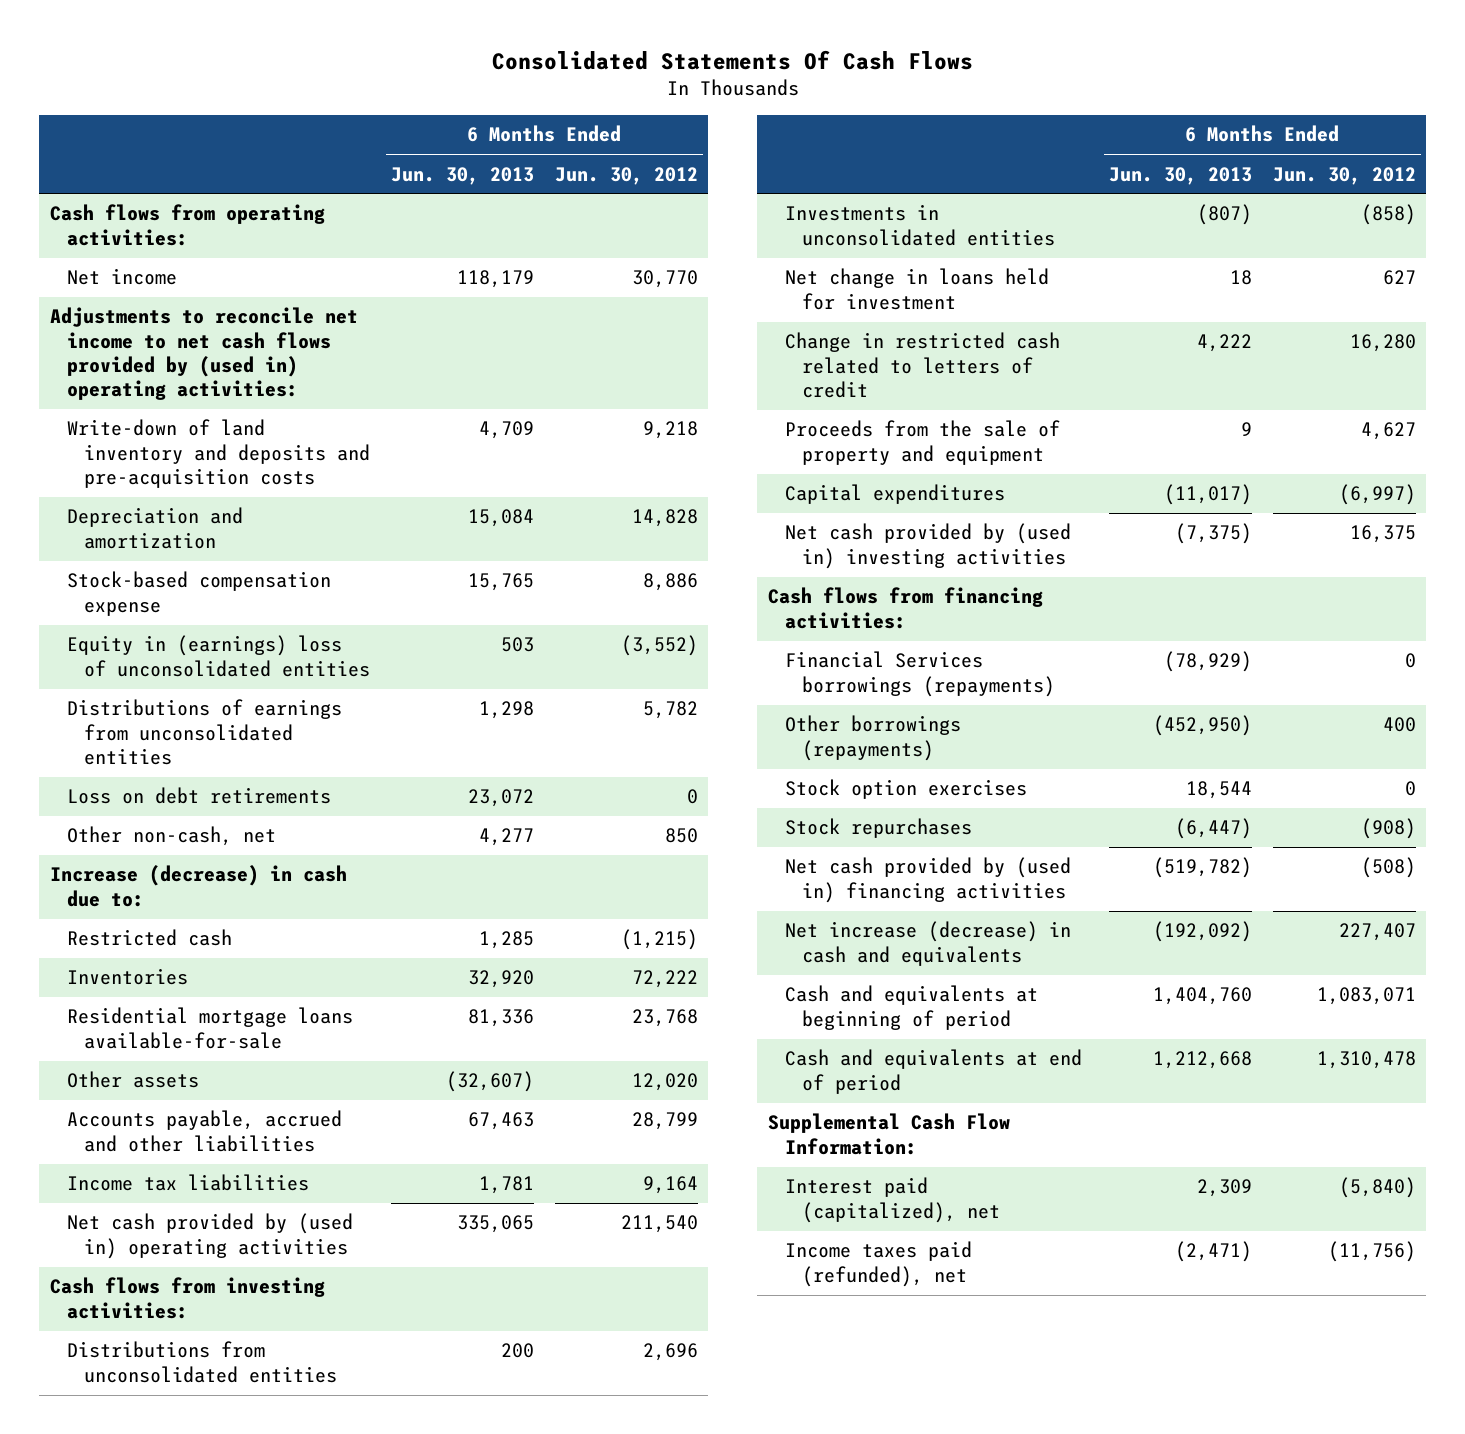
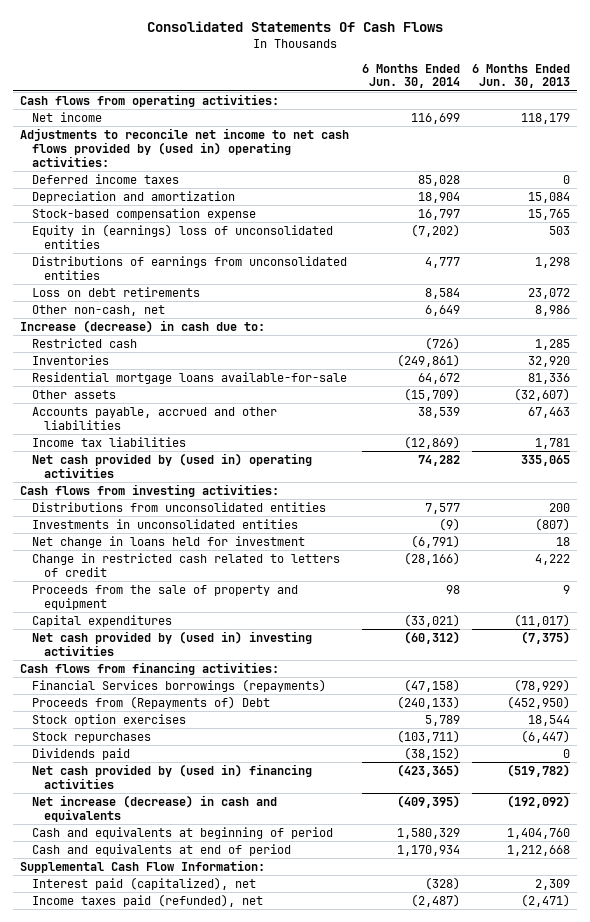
- | 6 Months Ended Jun. 30, 2013 | 6 Months Ended Jun. 30, 2012
+ | 6 Months Ended Jun. 30, 2014 | 6 Months Ended Jun. 30, 2013
- Write-down of land inventory and deposits and pre-acquisition costs | 4,709 | 9,218
+ Deferred income taxes | 85,028 | 0
- Other non-cash, net | 4,277 | 850
+ Other non-cash, net | 6,649 | 8,986
- Other borrowings (repayments) | (452,950) | 400
+ Proceeds from (Repayments of) Debt | (240,133) | (452,950)
+ Dividends paid | (38,152) | 0

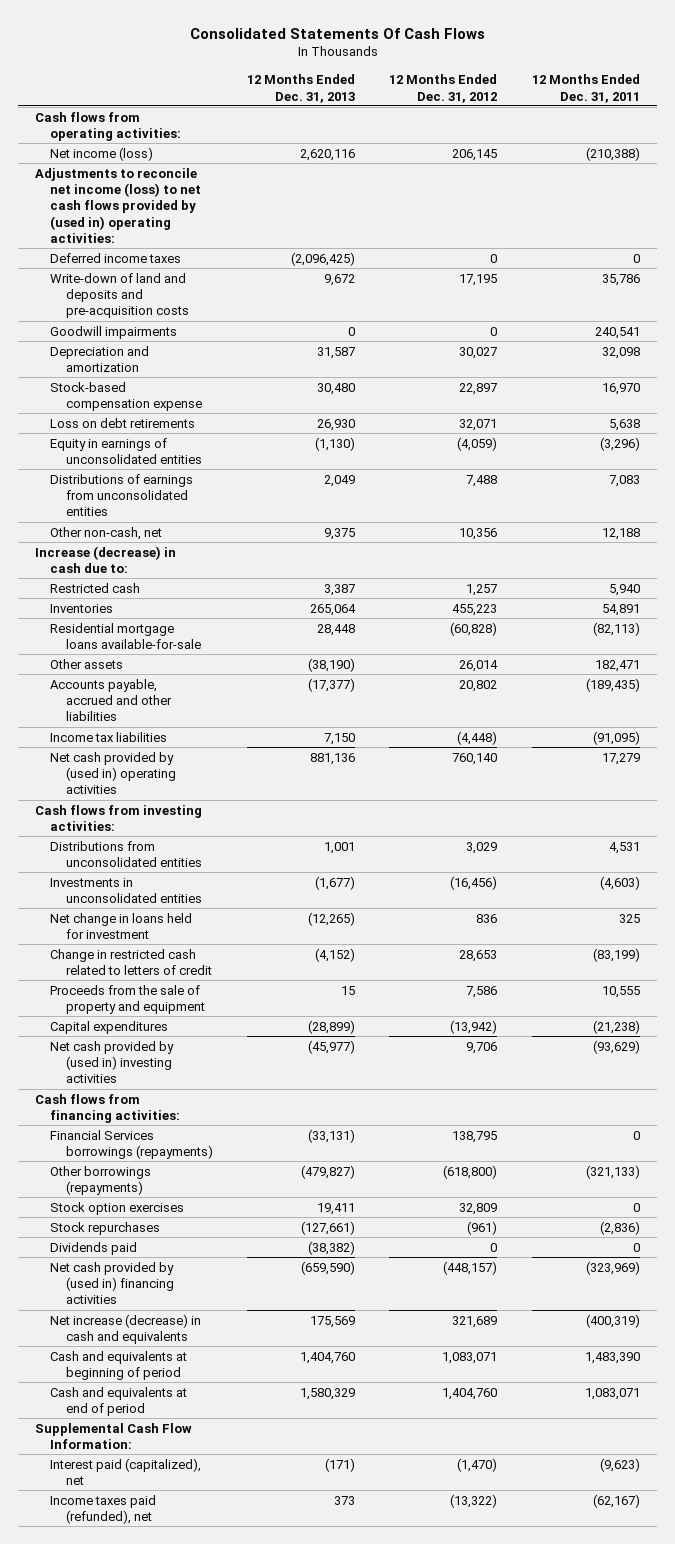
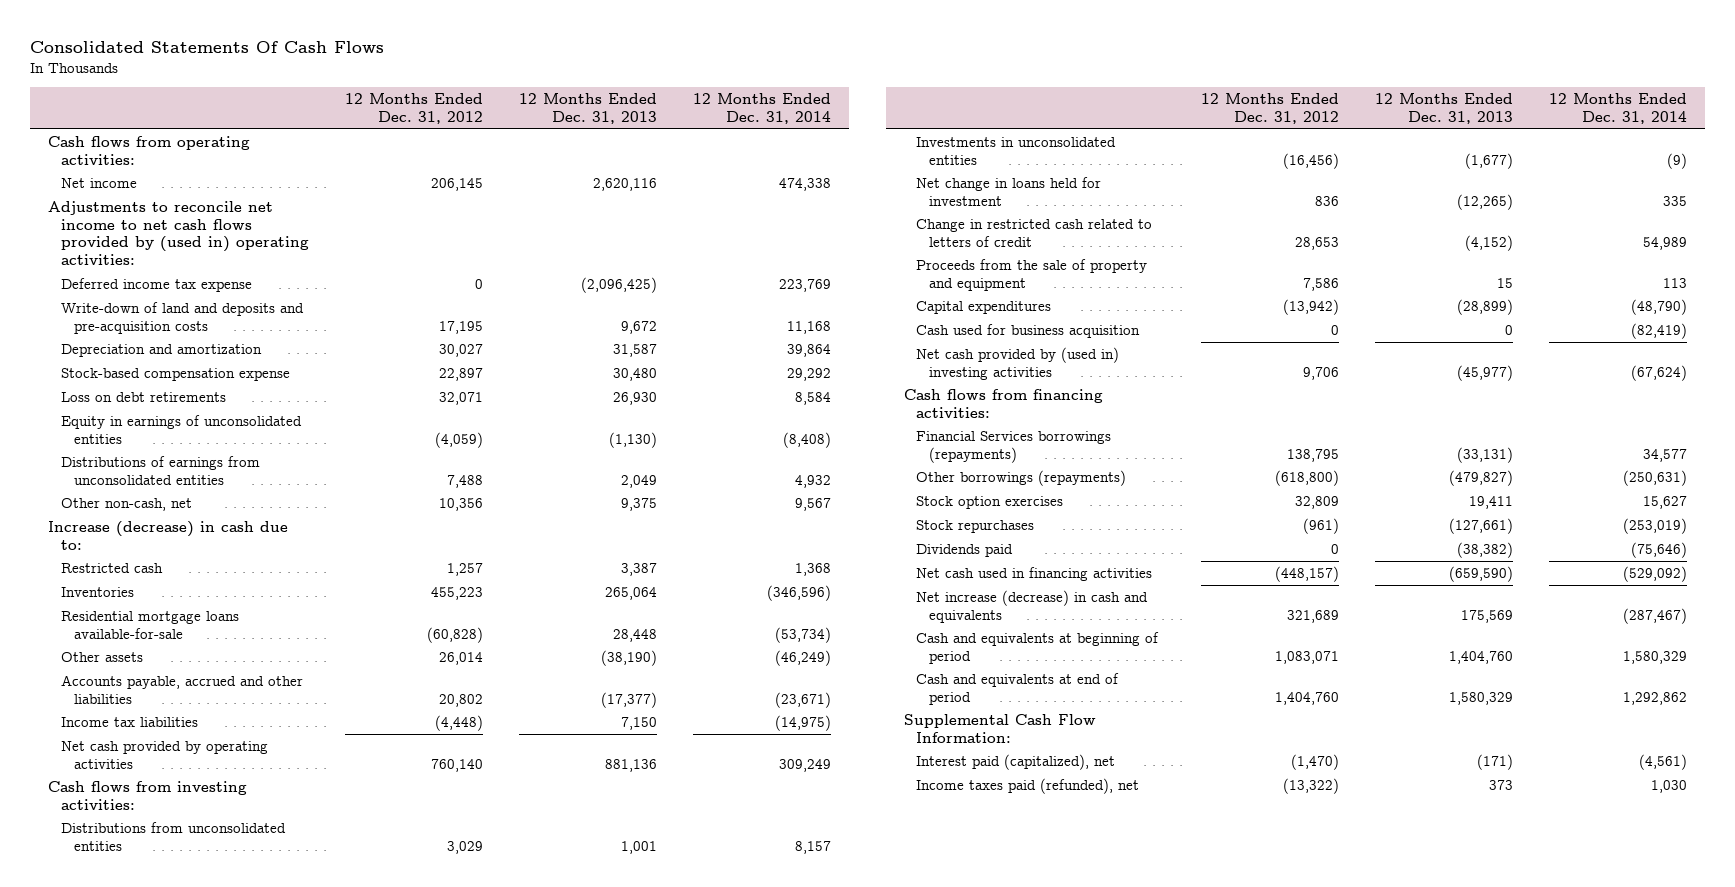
- | 12 Months Ended Dec. 31, 2013 | 12 Months Ended Dec. 31, 2012 | 12 Months Ended Dec. 31, 2011
+ | 12 Months Ended Dec. 31, 2012 | 12 Months Ended Dec. 31, 2013 | 12 Months Ended Dec. 31, 2014
- Net income (loss) | 2,620,116 | 206,145 | (210,388)
- Adjustments to reconcile net income (loss) to net cash flows provided by (used in) operating activities:
- Deferred income taxes | (2,096,425) | 0 | 0
+ Net income | 206,145 | 2,620,116 | 474,338
+ Adjustments to reconcile net income to net cash flows provided by (used in) operating activities:
+ Deferred income tax expense | 0 | (2,096,425) | 223,769
- Goodwill impairments | 0 | 0 | 240,541
- Net cash provided by (used in) operating activities | 881,136 | 760,140 | 17,279
+ Net cash provided by operating activities | 760,140 | 881,136 | 309,249
+ Cash used for business acquisition | 0 | 0 | (82,419)
- Net cash provided by (used in) financing activities | (659,590) | (448,157) | (323,969)
+ Net cash used in financing activities | (448,157) | (659,590) | (529,092)

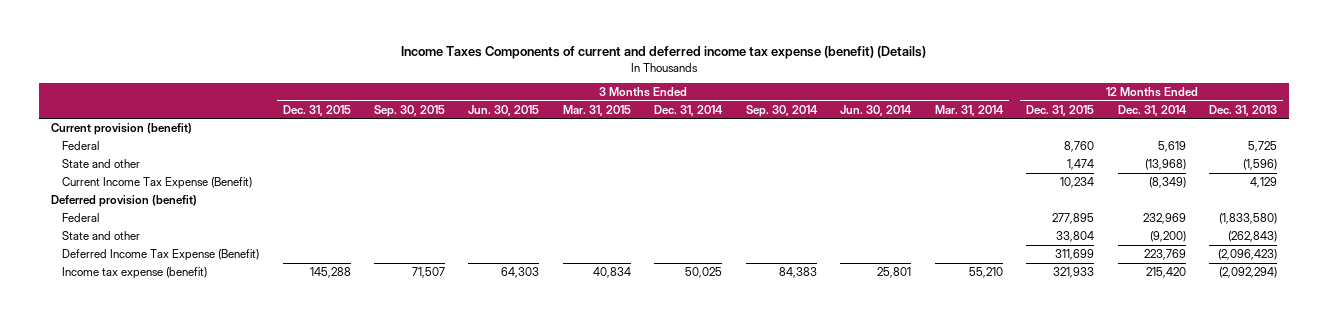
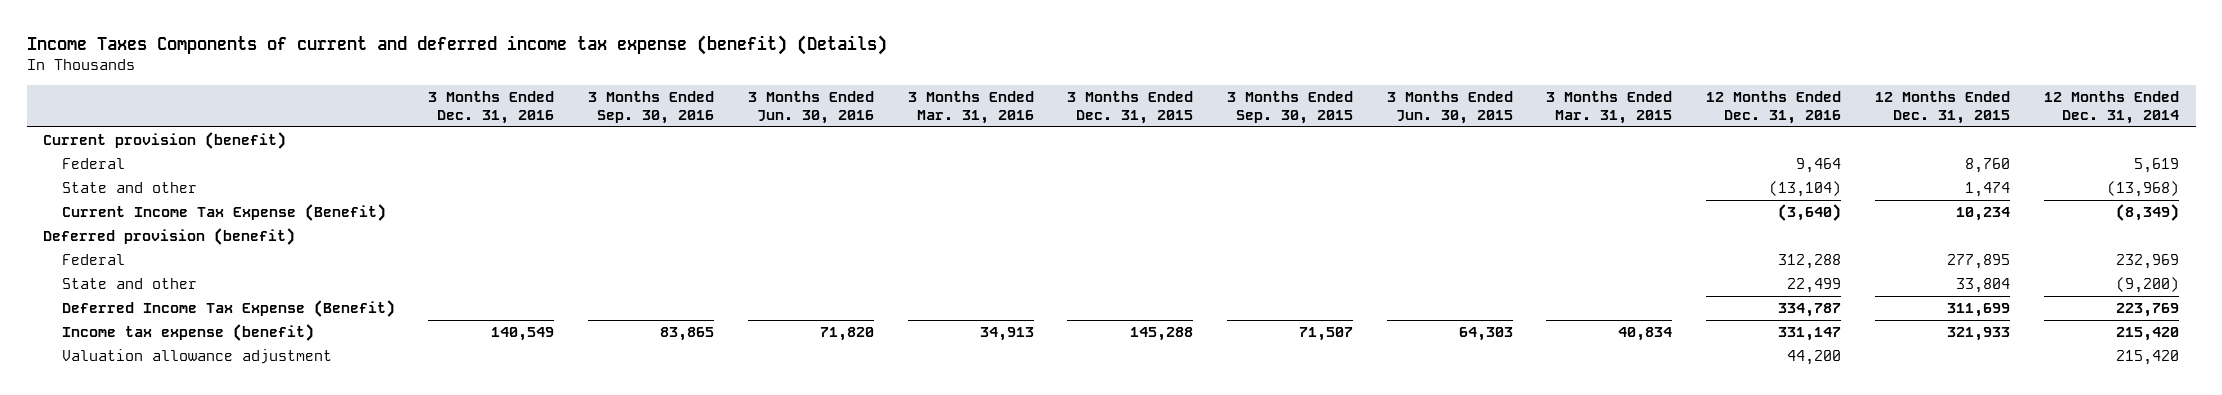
- | 3 Months Ended Dec. 31, 2015 | 3 Months Ended Sep. 30, 2015 | 3 Months Ended Jun. 30, 2015 | 3 Months Ended Mar. 31, 2015 | 3 Months Ended Dec. 31, 2014 | 3 Months Ended Sep. 30, 2014 | 3 Months Ended Jun. 30, 2014 | 3 Months Ended Mar. 31, 2014 | 12 Months Ended Dec. 31, 2015 | 12 Months Ended Dec. 31, 2014 | 12 Months Ended Dec. 31, 2013
+ | 3 Months Ended Dec. 31, 2016 | 3 Months Ended Sep. 30, 2016 | 3 Months Ended Jun. 30, 2016 | 3 Months Ended Mar. 31, 2016 | 3 Months Ended Dec. 31, 2015 | 3 Months Ended Sep. 30, 2015 | 3 Months Ended Jun. 30, 2015 | 3 Months Ended Mar. 31, 2015 | 12 Months Ended Dec. 31, 2016 | 12 Months Ended Dec. 31, 2015 | 12 Months Ended Dec. 31, 2014
+ Valuation allowance adjustment | | | | | | | | | 44,200 | | 215,420

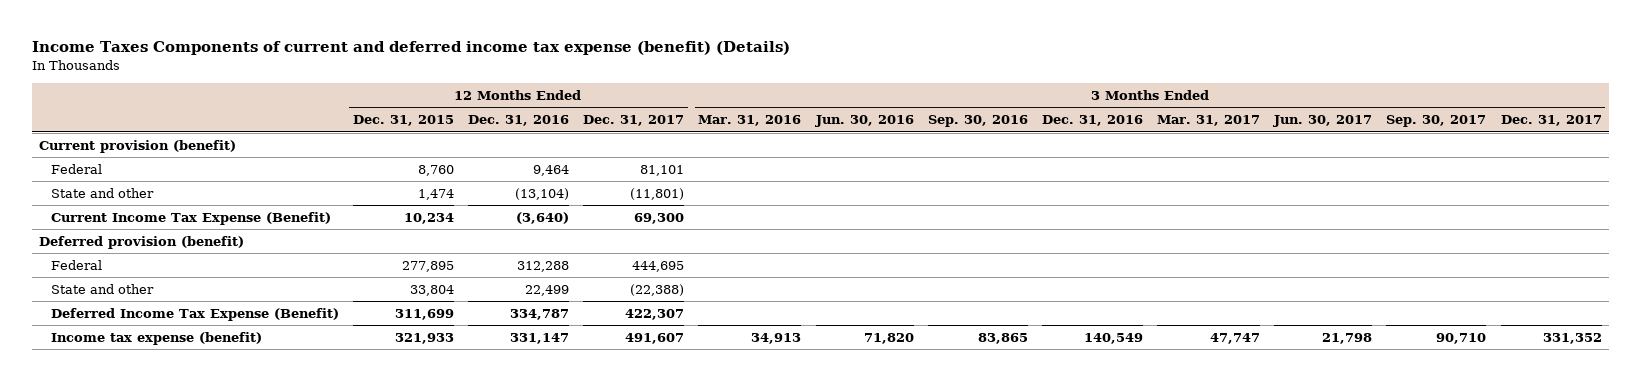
- | 3 Months Ended Dec. 31, 2016 | 3 Months Ended Sep. 30, 2016 | 3 Months Ended Jun. 30, 2016 | 3 Months Ended Mar. 31, 2016 | 3 Months Ended Dec. 31, 2015 | 3 Months Ended Sep. 30, 2015 | 3 Months Ended Jun. 30, 2015 | 3 Months Ended Mar. 31, 2015 | 12 Months Ended Dec. 31, 2016 | 12 Months Ended Dec. 31, 2015 | 12 Months Ended Dec. 31, 2014
+ | 12 Months Ended Dec. 31, 2015 | 12 Months Ended Dec. 31, 2016 | 12 Months Ended Dec. 31, 2017 | 3 Months Ended Mar. 31, 2016 | 3 Months Ended Jun. 30, 2016 | 3 Months Ended Sep. 30, 2016 | 3 Months Ended Dec. 31, 2016 | 3 Months Ended Mar. 31, 2017 | 3 Months Ended Jun. 30, 2017 | 3 Months Ended Sep. 30, 2017 | 3 Months Ended Dec. 31, 2017
- Valuation allowance adjustment | | | | | | | | | 44,200 | | 215,420

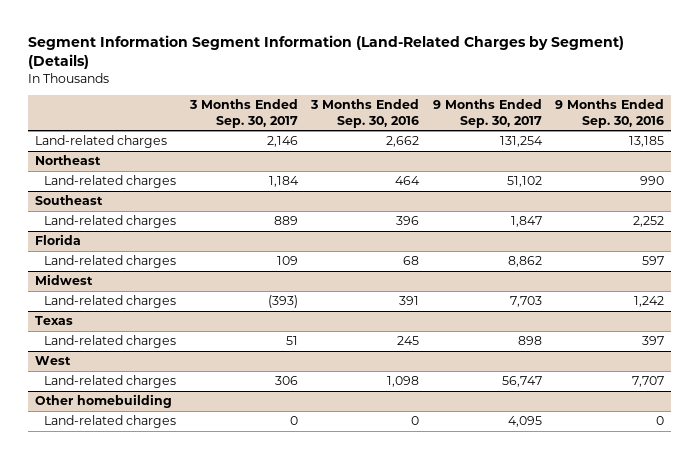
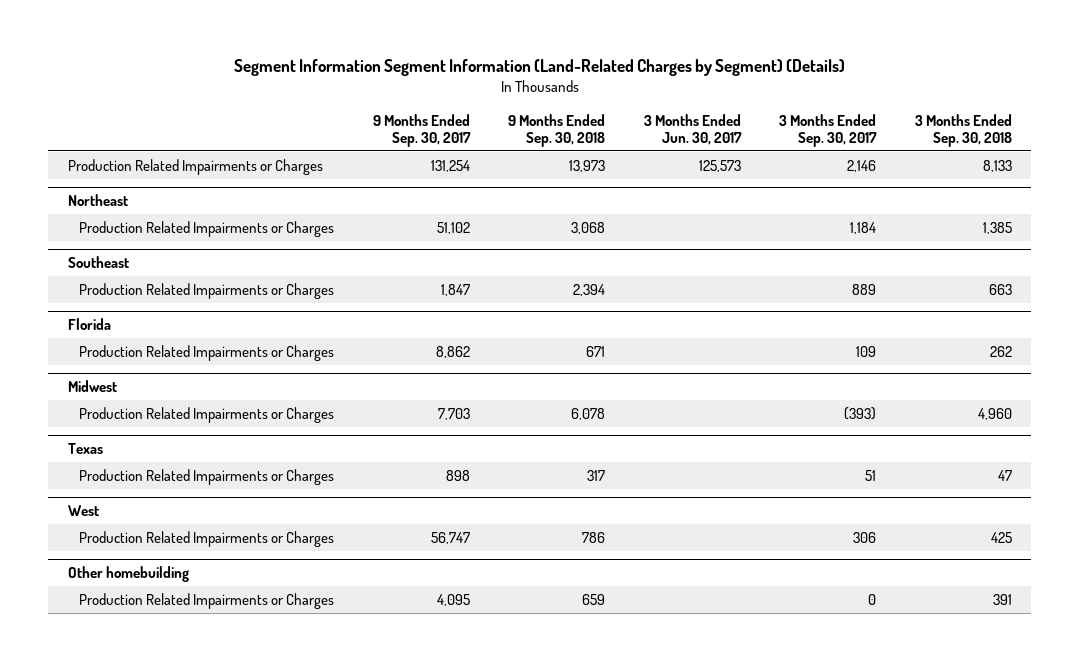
- | 3 Months Ended Sep. 30, 2017 | 3 Months Ended Sep. 30, 2016 | 9 Months Ended Sep. 30, 2017 | 9 Months Ended Sep. 30, 2016
+ | 9 Months Ended Sep. 30, 2017 | 9 Months Ended Sep. 30, 2018 | 3 Months Ended Jun. 30, 2017 | 3 Months Ended Sep. 30, 2017 | 3 Months Ended Sep. 30, 2018
- Land-related charges | 2,146 | 2,662 | 131,254 | 13,185
+ Production Related Impairments or Charges | 131,254 | 13,973 | 125,573 | 2,146 | 8,133
@ Northeast
- Land-related charges | 1,184 | 464 | 51,102 | 990
+ Production Related Impairments or Charges | 51,102 | 3,068 | | 1,184 | 1,385
@ Southeast
- Land-related charges | 889 | 396 | 1,847 | 2,252
+ Production Related Impairments or Charges | 1,847 | 2,394 | | 889 | 663
@ Florida
- Land-related charges | 109 | 68 | 8,862 | 597
+ Production Related Impairments or Charges | 8,862 | 671 | | 109 | 262
@ Midwest
- Land-related charges | (393) | 391 | 7,703 | 1,242
+ Production Related Impairments or Charges | 7,703 | 6,078 | | (393) | 4,960
@ Texas
- Land-related charges | 51 | 245 | 898 | 397
+ Production Related Impairments or Charges | 898 | 317 | | 51 | 47
@ West
- Land-related charges | 306 | 1,098 | 56,747 | 7,707
+ Production Related Impairments or Charges | 56,747 | 786 | | 306 | 425
@ Other homebuilding
- Land-related charges | 0 | 0 | 4,095 | 0
+ Production Related Impairments or Charges | 4,095 | 659 | | 0 | 391

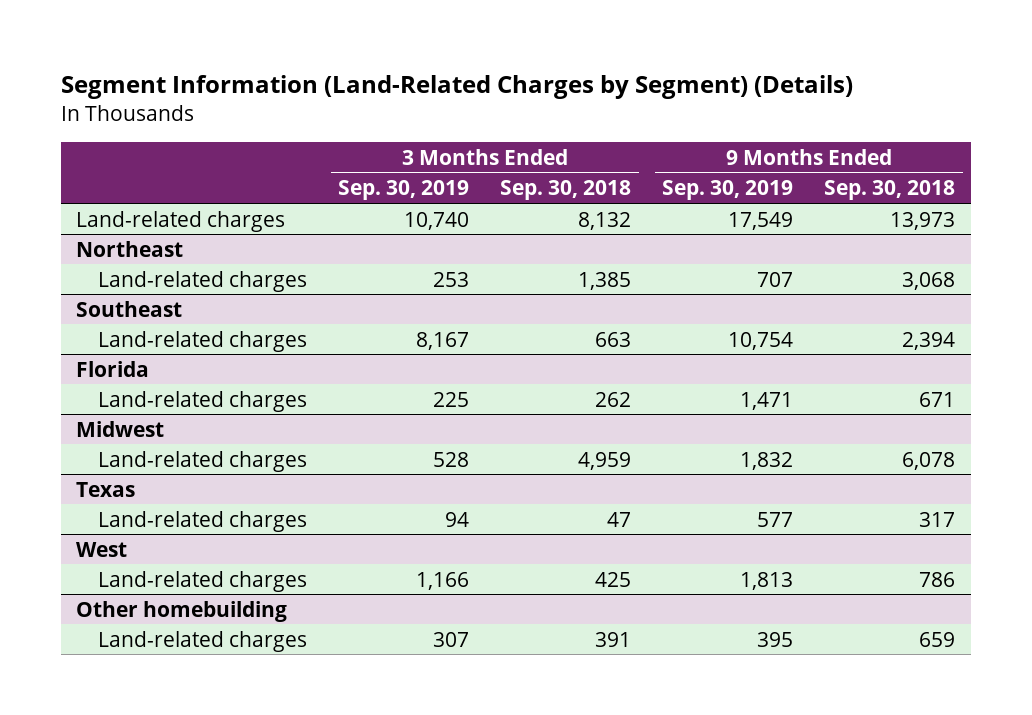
- Segment Information Segment Information (Land-Related Charges by Segment) (Details)
+ Segment Information (Land-Related Charges by Segment) (Details)
- | 9 Months Ended Sep. 30, 2017 | 9 Months Ended Sep. 30, 2018 | 3 Months Ended Jun. 30, 2017 | 3 Months Ended Sep. 30, 2017 | 3 Months Ended Sep. 30, 2018
+ | 3 Months Ended Sep. 30, 2019 | 3 Months Ended Sep. 30, 2018 | 9 Months Ended Sep. 30, 2019 | 9 Months Ended Sep. 30, 2018
- Production Related Impairments or Charges | 131,254 | 13,973 | 125,573 | 2,146 | 8,133
+ Land-related charges | 10,740 | 8,132 | 17,549 | 13,973
@ Northeast
- Production Related Impairments or Charges | 51,102 | 3,068 | | 1,184 | 1,385
+ Land-related charges | 253 | 1,385 | 707 | 3,068
@ Southeast
- Production Related Impairments or Charges | 1,847 | 2,394 | | 889 | 663
+ Land-related charges | 8,167 | 663 | 10,754 | 2,394
@ Florida
- Production Related Impairments or Charges | 8,862 | 671 | | 109 | 262
+ Land-related charges | 225 | 262 | 1,471 | 671
@ Midwest
- Production Related Impairments or Charges | 7,703 | 6,078 | | (393) | 4,960
+ Land-related charges | 528 | 4,959 | 1,832 | 6,078
@ Texas
- Production Related Impairments or Charges | 898 | 317 | | 51 | 47
+ Land-related charges | 94 | 47 | 577 | 317
@ West
- Production Related Impairments or Charges | 56,747 | 786 | | 306 | 425
+ Land-related charges | 1,166 | 425 | 1,813 | 786
@ Other homebuilding
- Production Related Impairments or Charges | 4,095 | 659 | | 0 | 391
+ Land-related charges | 307 | 391 | 395 | 659

